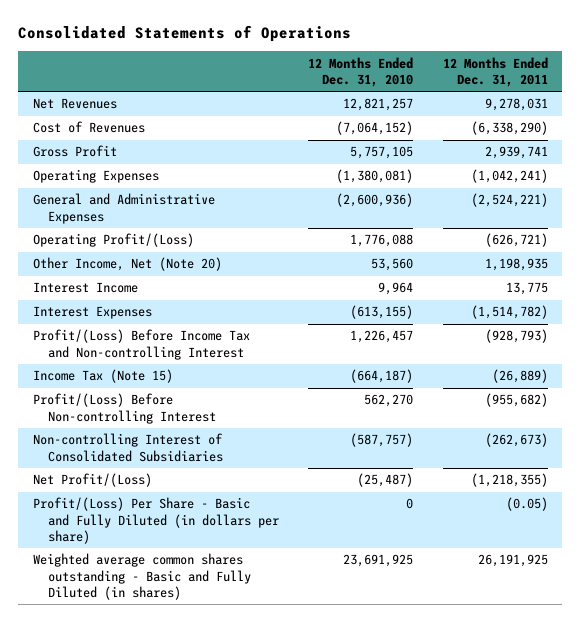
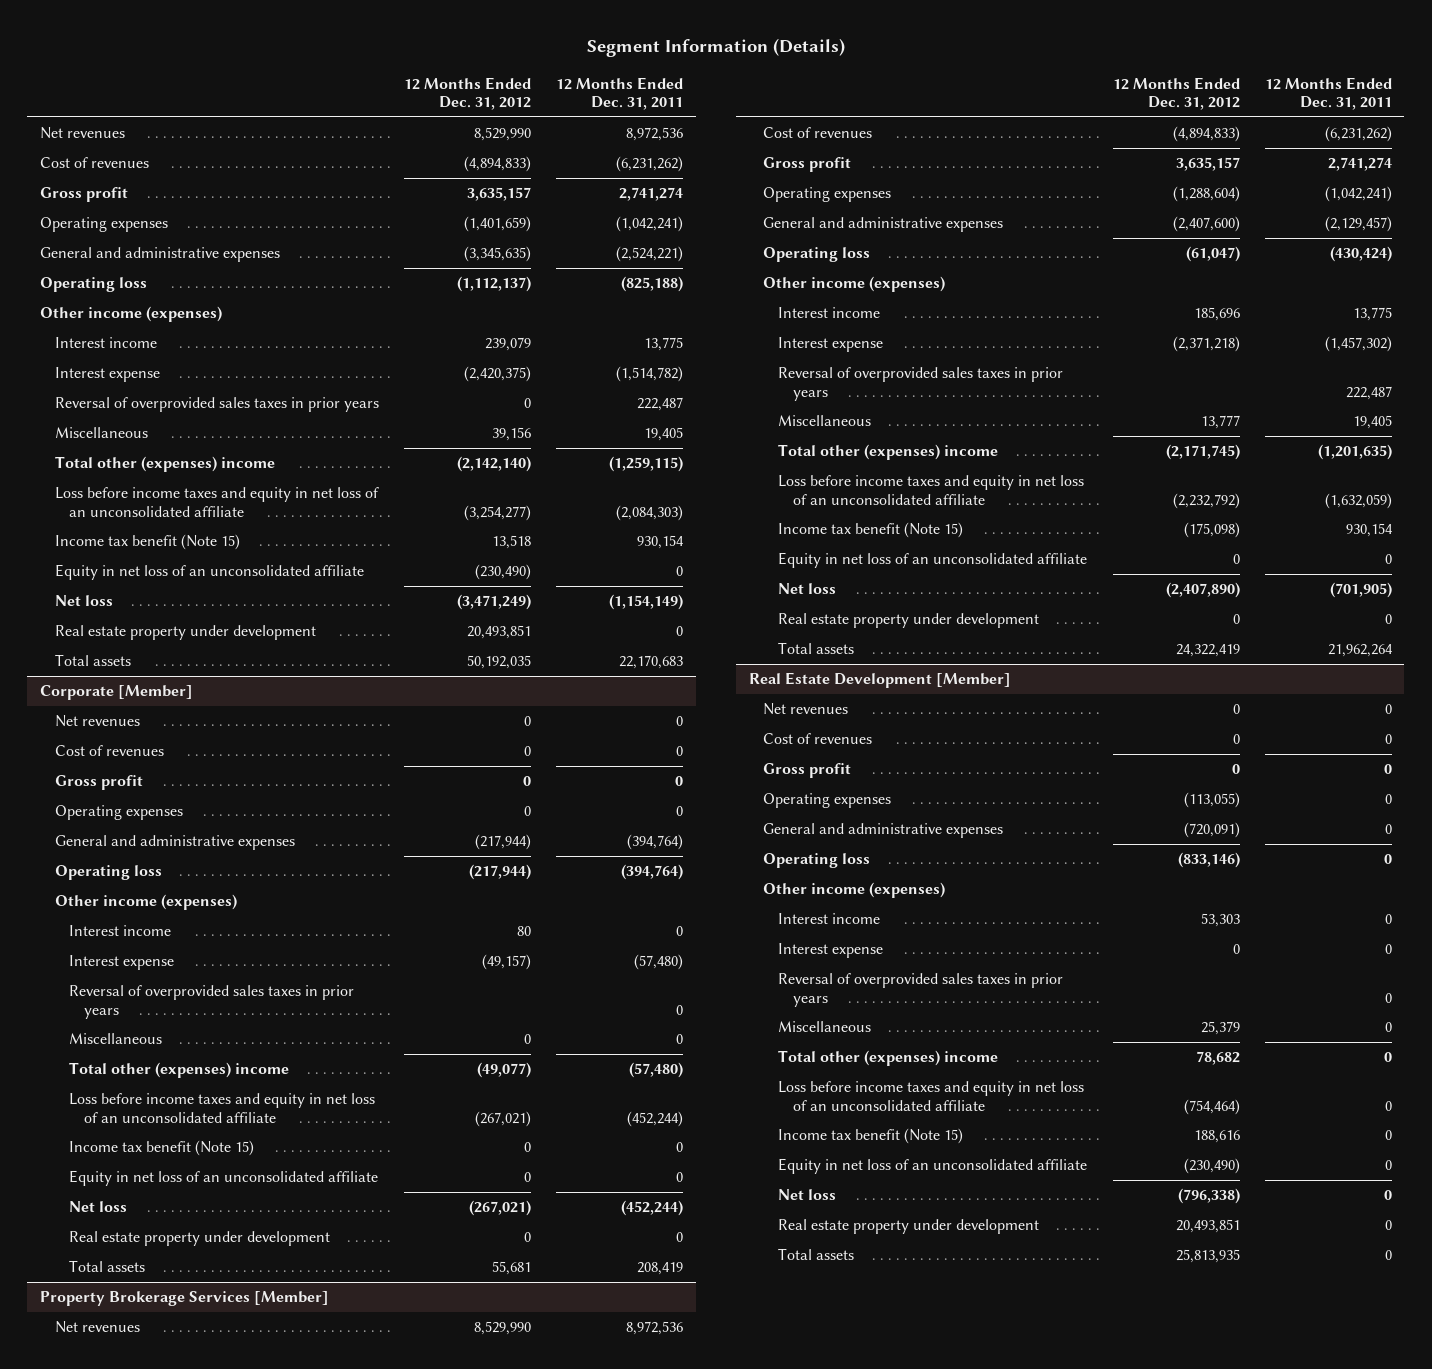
- Consolidated Statements of Operations
+ Segment Information (Details)
- | 12 Months Ended Dec. 31, 2010 | 12 Months Ended Dec. 31, 2011
+ | 12 Months Ended Dec. 31, 2012 | 12 Months Ended Dec. 31, 2011
- Net Revenues | 12,821,257 | 9,278,031
- Cost of Revenues | (7,064,152) | (6,338,290)
- Gross Profit | 5,757,105 | 2,939,741
- Operating Expenses | (1,380,081) | (1,042,241)
- General and Administrative Expenses | (2,600,936) | (2,524,221)
- Operating Profit/(Loss) | 1,776,088 | (626,721)
- Other Income, Net (Note 20) | 53,560 | 1,198,935
- Interest Income | 9,964 | 13,775
- Interest Expenses | (613,155) | (1,514,782)
- Profit/(Loss) Before Income Tax and Non-controlling Interest | 1,226,457 | (928,793)
- Income Tax (Note 15) | (664,187) | (26,889)
- Profit/(Loss) Before Non-controlling Interest | 562,270 | (955,682)
- Non-controlling Interest of Consolidated Subsidiaries | (587,757) | (262,673)
- Net Profit/(Loss) | (25,487) | (1,218,355)
- Profit/(Loss) Per Share - Basic and Fully Diluted (in dollars per share) | 0 | (0.05)
- Weighted average common shares outstanding - Basic and Fully Diluted (in shares) | 23,691,925 | 26,191,925
+ Net revenues | 8,529,990 | 8,972,536
+ Cost of revenues | (4,894,833) | (6,231,262)
+ Gross profit | 3,635,157 | 2,741,274
+ Operating expenses | (1,401,659) | (1,042,241)
+ General and administrative expenses | (3,345,635) | (2,524,221)
+ Operating loss | (1,112,137) | (825,188)
+ Other income (expenses)
+ Interest income | 239,079 | 13,775
+ Interest expense | (2,420,375) | (1,514,782)
+ Reversal of overprovided sales taxes in prior years | 0 | 222,487
+ Miscellaneous | 39,156 | 19,405
+ Total other (expenses) income | (2,142,140) | (1,259,115)
+ Loss before income taxes and equity in net loss of an unconsolidated affiliate | (3,254,277) | (2,084,303)
+ Income tax benefit (Note 15) | 13,518 | 930,154
+ Equity in net loss of an unconsolidated affiliate | (230,490) | 0
+ Net loss | (3,471,249) | (1,154,149)
+ Real estate property under development | 20,493,851 | 0
+ Total assets | 50,192,035 | 22,170,683
+ Corporate [Member]
+ Net revenues | 0 | 0
+ Cost of revenues | 0 | 0
+ Gross profit | 0 | 0
+ Operating expenses | 0 | 0
+ General and administrative expenses | (217,944) | (394,764)
+ Operating loss | (217,944) | (394,764)
+ Other income (expenses)
+ Interest income | 80 | 0
+ Interest expense | (49,157) | (57,480)
+ Reversal of overprovided sales taxes in prior years | | 0
+ Miscellaneous | 0 | 0
+ Total other (expenses) income | (49,077) | (57,480)
+ Loss before income taxes and equity in net loss of an unconsolidated affiliate | (267,021) | (452,244)
+ Income tax benefit (Note 15) | 0 | 0
+ Equity in net loss of an unconsolidated affiliate | 0 | 0
+ Net loss | (267,021) | (452,244)
+ Real estate property under development | 0 | 0
+ Total assets | 55,681 | 208,419
+ Property Brokerage Services [Member]
+ Net revenues | 8,529,990 | 8,972,536
+ Cost of revenues | (4,894,833) | (6,231,262)
+ Gross profit | 3,635,157 | 2,741,274
+ Operating expenses | (1,288,604) | (1,042,241)
+ General and administrative expenses | (2,407,600) | (2,129,457)
+ Operating loss | (61,047) | (430,424)
+ Other income (expenses)
+ Interest income | 185,696 | 13,775
+ Interest expense | (2,371,218) | (1,457,302)
+ Reversal of overprovided sales taxes in prior years | | 222,487
+ Miscellaneous | 13,777 | 19,405
+ Total other (expenses) income | (2,171,745) | (1,201,635)
+ Loss before income taxes and equity in net loss of an unconsolidated affiliate | (2,232,792) | (1,632,059)
+ Income tax benefit (Note 15) | (175,098) | 930,154
+ Equity in net loss of an unconsolidated affiliate | 0 | 0
+ Net loss | (2,407,890) | (701,905)
+ Real estate property under development | 0 | 0
+ Total assets | 24,322,419 | 21,962,264
+ Real Estate Development [Member]
+ Net revenues | 0 | 0
+ Cost of revenues | 0 | 0
+ Gross profit | 0 | 0
+ Operating expenses | (113,055) | 0
+ General and administrative expenses | (720,091) | 0
+ Operating loss | (833,146) | 0
+ Other income (expenses)
+ Interest income | 53,303 | 0
+ Interest expense | 0 | 0
+ Reversal of overprovided sales taxes in prior years | | 0
+ Miscellaneous | 25,379 | 0
+ Total other (expenses) income | 78,682 | 0
+ Loss before income taxes and equity in net loss of an unconsolidated affiliate | (754,464) | 0
+ Income tax benefit (Note 15) | 188,616 | 0
+ Equity in net loss of an unconsolidated affiliate | (230,490) | 0
+ Net loss | (796,338) | 0
+ Real estate property under development | 20,493,851 | 0
+ Total assets | 25,813,935 | 0

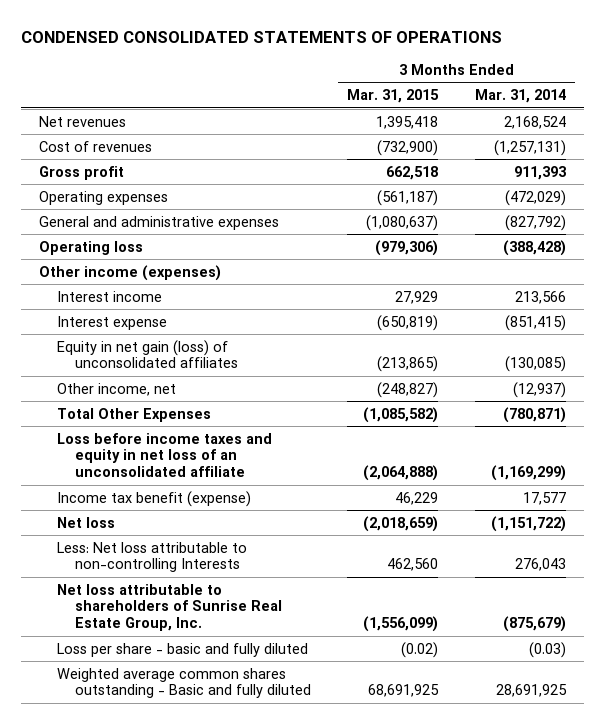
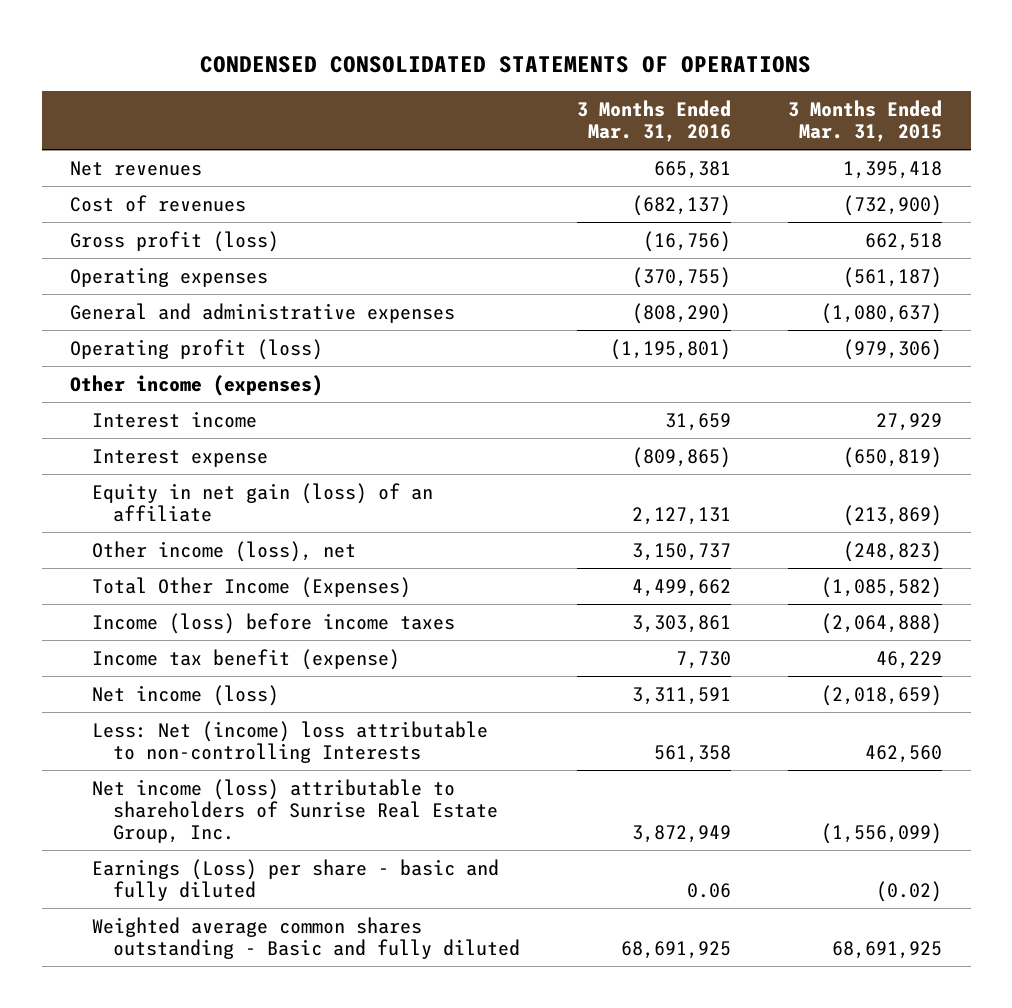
- | 3 Months Ended Mar. 31, 2015 | 3 Months Ended Mar. 31, 2014
+ | 3 Months Ended Mar. 31, 2016 | 3 Months Ended Mar. 31, 2015
- Gross profit | 662,518 | 911,393
+ Gross profit (loss) | (16,756) | 662,518
- Operating loss | (979,306) | (388,428)
+ Operating profit (loss) | (1,195,801) | (979,306)
- Equity in net gain (loss) of unconsolidated affiliates | (213,865) | (130,085)
- Other income, net | (248,827) | (12,937)
- Total Other Expenses | (1,085,582) | (780,871)
- Loss before income taxes and equity in net loss of an unconsolidated affiliate | (2,064,888) | (1,169,299)
+ Equity in net gain (loss) of an affiliate | 2,127,131 | (213,869)
+ Other income (loss), net | 3,150,737 | (248,823)
+ Total Other Income (Expenses) | 4,499,662 | (1,085,582)
+ Income (loss) before income taxes | 3,303,861 | (2,064,888)
- Net loss | (2,018,659) | (1,151,722)
- Less: Net loss attributable to non-controlling Interests | 462,560 | 276,043
- Net loss attributable to shareholders of Sunrise Real Estate Group, Inc. | (1,556,099) | (875,679)
- Loss per share - basic and fully diluted | (0.02) | (0.03)
+ Net income (loss) | 3,311,591 | (2,018,659)
+ Less: Net (income) loss attributable to non-controlling Interests | 561,358 | 462,560
+ Net income (loss) attributable to shareholders of Sunrise Real Estate Group, Inc. | 3,872,949 | (1,556,099)
+ Earnings (Loss) per share - basic and fully diluted | 0.06 | (0.02)

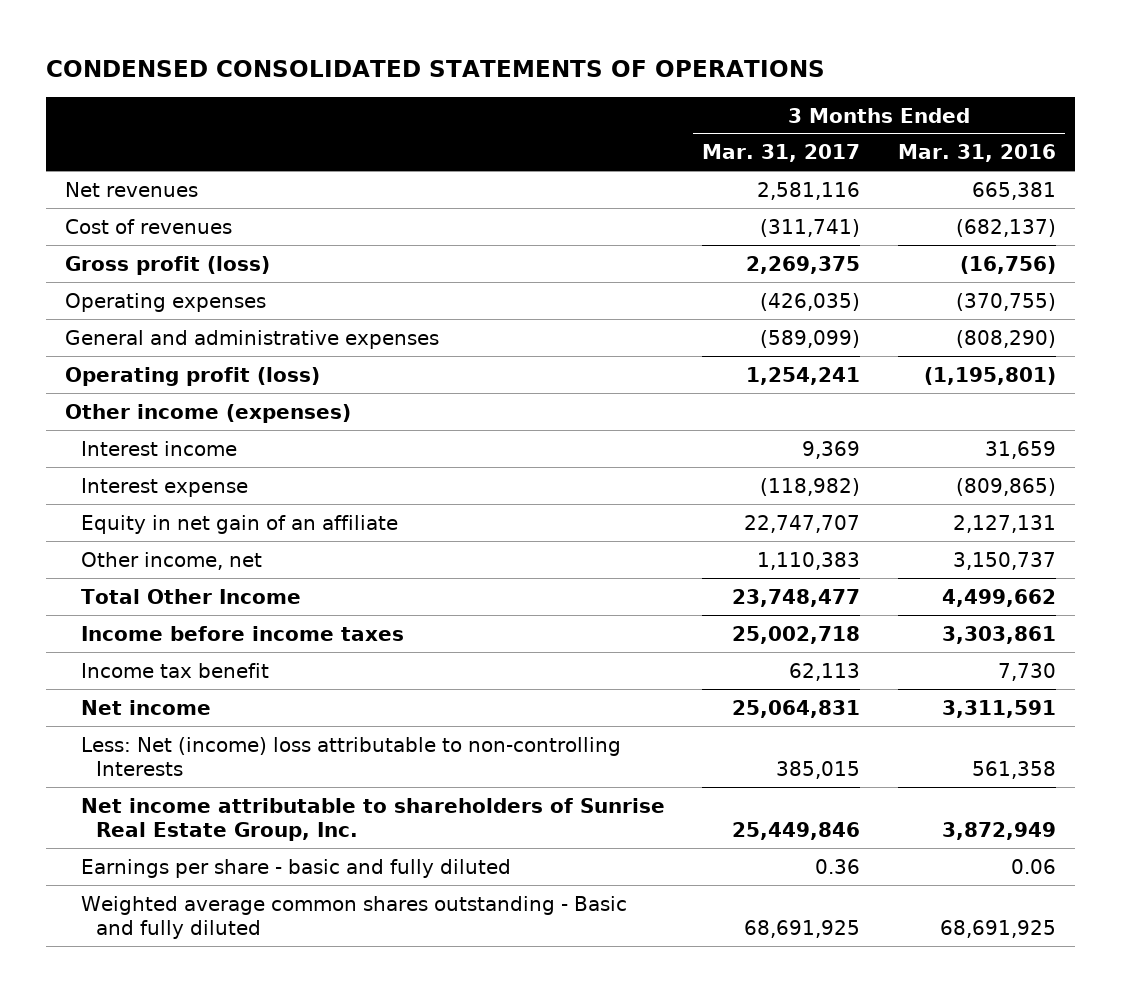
- | 3 Months Ended Mar. 31, 2016 | 3 Months Ended Mar. 31, 2015
+ | 3 Months Ended Mar. 31, 2017 | 3 Months Ended Mar. 31, 2016
- Equity in net gain (loss) of an affiliate | 2,127,131 | (213,869)
- Other income (loss), net | 3,150,737 | (248,823)
- Total Other Income (Expenses) | 4,499,662 | (1,085,582)
- Income (loss) before income taxes | 3,303,861 | (2,064,888)
- Income tax benefit (expense) | 7,730 | 46,229
- Net income (loss) | 3,311,591 | (2,018,659)
+ Equity in net gain of an affiliate | 22,747,707 | 2,127,131
+ Other income, net | 1,110,383 | 3,150,737
+ Total Other Income | 23,748,477 | 4,499,662
+ Income before income taxes | 25,002,718 | 3,303,861
+ Income tax benefit | 62,113 | 7,730
+ Net income | 25,064,831 | 3,311,591
- Net income (loss) attributable to shareholders of Sunrise Real Estate Group, Inc. | 3,872,949 | (1,556,099)
- Earnings (Loss) per share - basic and fully diluted | 0.06 | (0.02)
+ Net income attributable to shareholders of Sunrise Real Estate Group, Inc. | 25,449,846 | 3,872,949
+ Earnings per share - basic and fully diluted | 0.36 | 0.06

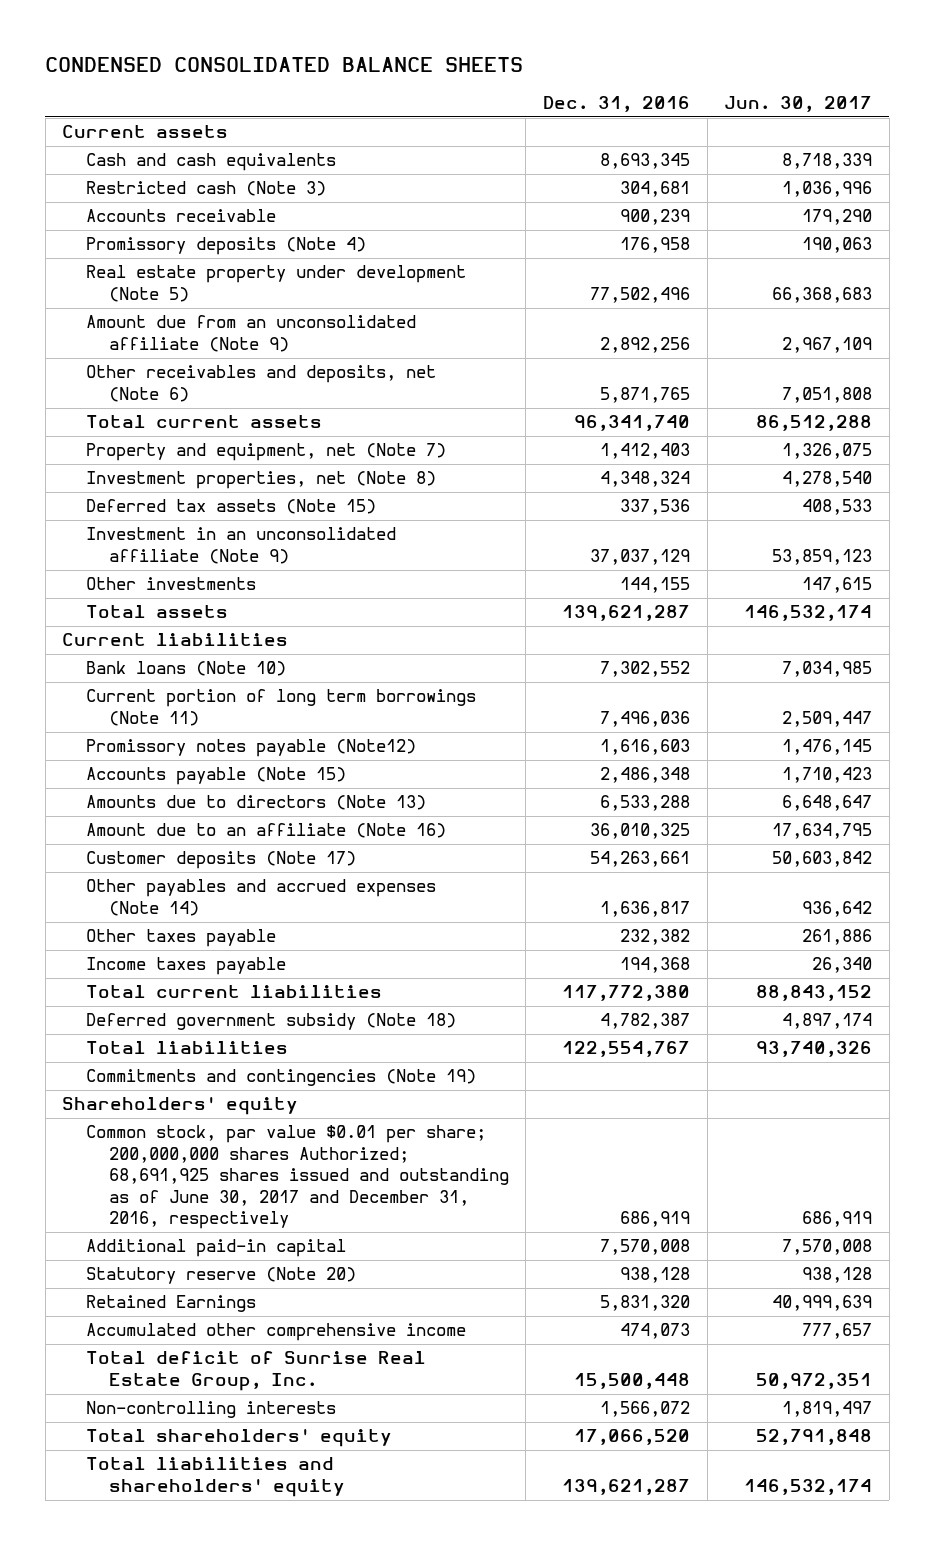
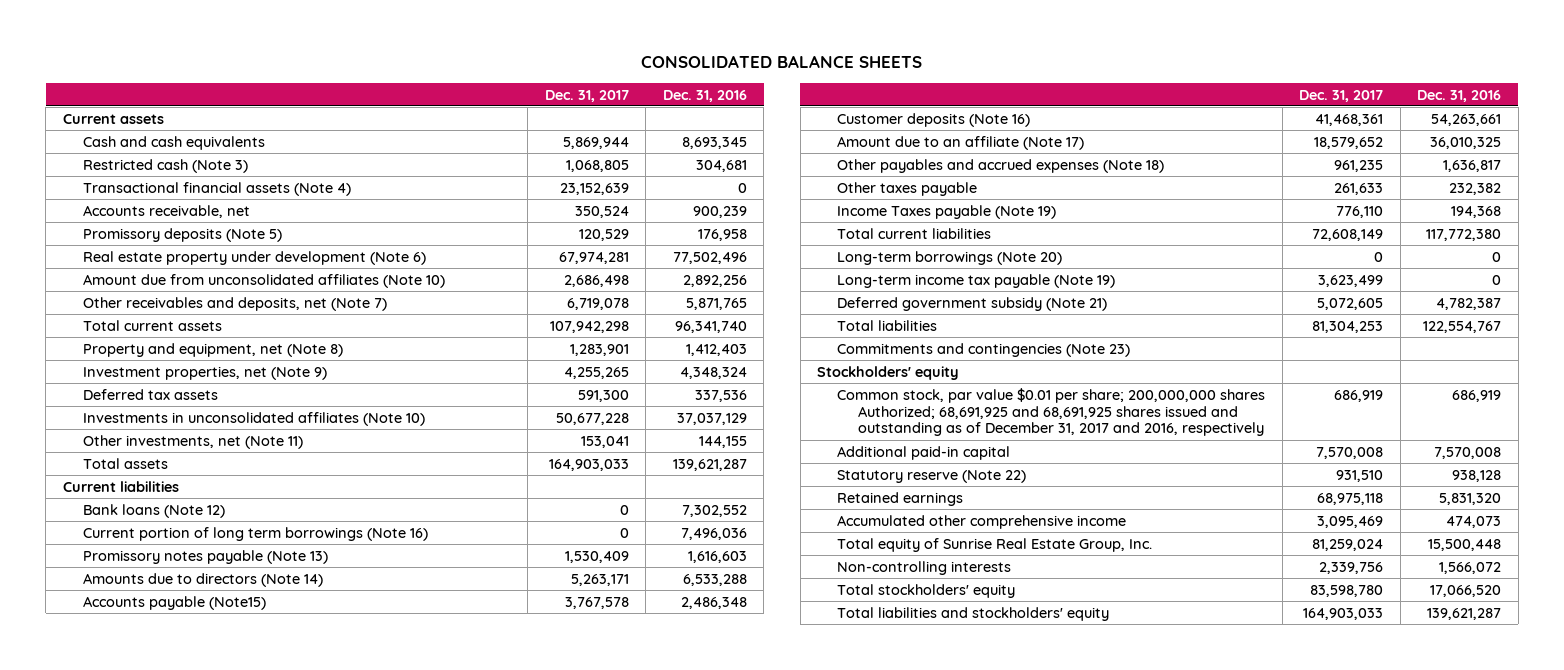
- CONDENSED CONSOLIDATED BALANCE SHEETS
+ CONSOLIDATED BALANCE SHEETS
- | Dec. 31, 2016 | Jun. 30, 2017
+ | Dec. 31, 2017 | Dec. 31, 2016
- Accounts receivable | 900,239 | 179,290
- Promissory deposits (Note 4) | 176,958 | 190,063
- Real estate property under development (Note 5) | 77,502,496 | 66,368,683
- Amount due from an unconsolidated affiliate (Note 9) | 2,892,256 | 2,967,109
- Other receivables and deposits, net (Note 6) | 5,871,765 | 7,051,808
+ Transactional financial assets (Note 4) | 23,152,639 | 0
+ Accounts receivable, net | 350,524 | 900,239
+ Promissory deposits (Note 5) | 120,529 | 176,958
+ Real estate property under development (Note 6) | 67,974,281 | 77,502,496
+ Amount due from unconsolidated affiliates (Note 10) | 2,686,498 | 2,892,256
+ Other receivables and deposits, net (Note 7) | 6,719,078 | 5,871,765
- Property and equipment, net (Note 7) | 1,412,403 | 1,326,075
- Investment properties, net (Note 8) | 4,348,324 | 4,278,540
- Deferred tax assets (Note 15) | 337,536 | 408,533
- Investment in an unconsolidated affiliate (Note 9) | 37,037,129 | 53,859,123
- Other investments | 144,155 | 147,615
+ Property and equipment, net (Note 8) | 1,283,901 | 1,412,403
+ Investment properties, net (Note 9) | 4,255,265 | 4,348,324
+ Deferred tax assets | 591,300 | 337,536
+ Investments in unconsolidated affiliates (Note 10) | 50,677,228 | 37,037,129
+ Other investments, net (Note 11) | 153,041 | 144,155
- Bank loans (Note 10) | 7,302,552 | 7,034,985
- Current portion of long term borrowings (Note 11) | 7,496,036 | 2,509,447
- Promissory notes payable (Note12) | 1,616,603 | 1,476,145
- Accounts payable (Note 15) | 2,486,348 | 1,710,423
- Amounts due to directors (Note 13) | 6,533,288 | 6,648,647
- Amount due to an affiliate (Note 16) | 36,010,325 | 17,634,795
- Customer deposits (Note 17) | 54,263,661 | 50,603,842
- Other payables and accrued expenses (Note 14) | 1,636,817 | 936,642
+ Bank loans (Note 12) | 0 | 7,302,552
+ Current portion of long term borrowings (Note 16) | 0 | 7,496,036
+ Promissory notes payable (Note 13) | 1,530,409 | 1,616,603
+ Amounts due to directors (Note 14) | 5,263,171 | 6,533,288
+ Accounts payable (Note15) | 3,767,578 | 2,486,348
+ Customer deposits (Note 16) | 41,468,361 | 54,263,661
+ Amount due to an affiliate (Note 17) | 18,579,652 | 36,010,325
+ Other payables and accrued expenses (Note 18) | 961,235 | 1,636,817
- Income taxes payable | 194,368 | 26,340
+ Income Taxes payable (Note 19) | 776,110 | 194,368
- Deferred government subsidy (Note 18) | 4,782,387 | 4,897,174
+ Long-term borrowings (Note 20) | 0 | 0
+ Long-term income tax payable (Note 19) | 3,623,499 | 0
+ Deferred government subsidy (Note 21) | 5,072,605 | 4,782,387
- Commitments and contingencies (Note 19)
- Shareholders' equity
- Common stock, par value $0.01 per share; 200,000,000 shares Authorized; 68,691,925 shares issued and outstanding as of June 30, 2017 and December 31, 2016, respectively | 686,919 | 686,919
+ Commitments and contingencies (Note 23)
+ Stockholders' equity
+ Common stock, par value $0.01 per share; 200,000,000 shares Authorized; 68,691,925 and 68,691,925 shares issued and outstanding as of December 31, 2017 and 2016, respectively | 686,919 | 686,919
- Statutory reserve (Note 20) | 938,128 | 938,128
- Retained Earnings | 5,831,320 | 40,999,639
+ Statutory reserve (Note 22) | 931,510 | 938,128
+ Retained earnings | 68,975,118 | 5,831,320
- Total deficit of Sunrise Real Estate Group, Inc. | 15,500,448 | 50,972,351
+ Total equity of Sunrise Real Estate Group, Inc. | 81,259,024 | 15,500,448
- Total shareholders' equity | 17,066,520 | 52,791,848
- Total liabilities and shareholders' equity | 139,621,287 | 146,532,174
+ Total stockholders' equity | 83,598,780 | 17,066,520
+ Total liabilities and stockholders' equity | 164,903,033 | 139,621,287

